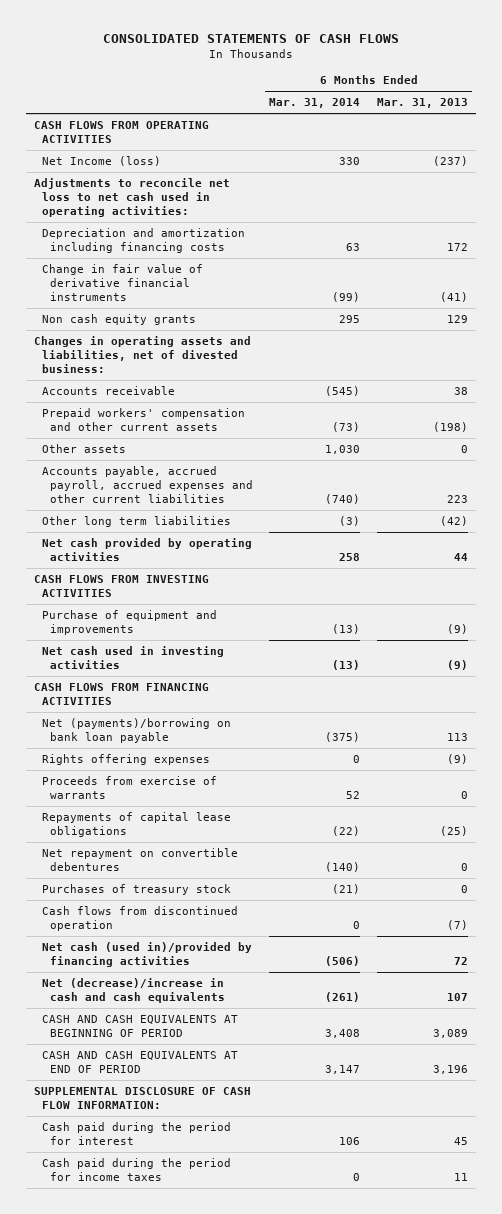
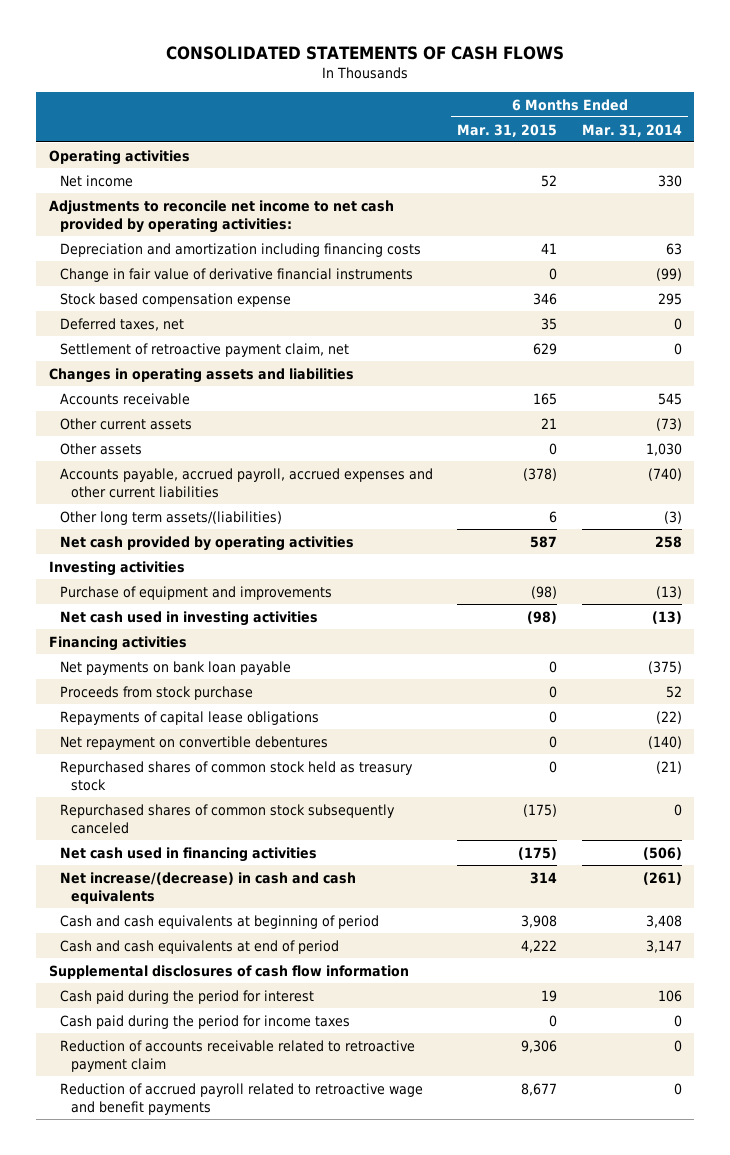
- | 6 Months Ended Mar. 31, 2014 | 6 Months Ended Mar. 31, 2013
+ | 6 Months Ended Mar. 31, 2015 | 6 Months Ended Mar. 31, 2014
- CASH FLOWS FROM OPERATING ACTIVITIES
- Net Income (loss) | 330 | (237)
- Adjustments to reconcile net loss to net cash used in operating activities:
+ Operating activities
+ Net income | 52 | 330
+ Adjustments to reconcile net income to net cash provided by operating activities:
- Non cash equity grants | 295 | 129
- Changes in operating assets and liabilities, net of divested business:
- Accounts receivable | (545) | 38
- Prepaid workers' compensation and other current assets | (73) | (198)
+ Stock based compensation expense | 346 | 295
+ Deferred taxes, net | 35 | 0
+ Settlement of retroactive payment claim, net | 629 | 0
+ Changes in operating assets and liabilities
+ Accounts receivable | 165 | 545
+ Other current assets | 21 | (73)
- Other long term liabilities | (3) | (42)
+ Other long term assets/(liabilities) | 6 | (3)
- CASH FLOWS FROM INVESTING ACTIVITIES
+ Investing activities
- CASH FLOWS FROM FINANCING ACTIVITIES
- Net (payments)/borrowing on bank loan payable | (375) | 113
- Rights offering expenses | 0 | (9)
- Proceeds from exercise of warrants | 52 | 0
+ Financing activities
+ Net payments on bank loan payable | 0 | (375)
+ Proceeds from stock purchase | 0 | 52
- Purchases of treasury stock | (21) | 0
- Cash flows from discontinued operation | 0 | (7)
- Net cash (used in)/provided by financing activities | (506) | 72
- Net (decrease)/increase in cash and cash equivalents | (261) | 107
- CASH AND CASH EQUIVALENTS AT BEGINNING OF PERIOD | 3,408 | 3,089
- CASH AND CASH EQUIVALENTS AT END OF PERIOD | 3,147 | 3,196
- SUPPLEMENTAL DISCLOSURE OF CASH FLOW INFORMATION:
+ Repurchased shares of common stock held as treasury stock | 0 | (21)
+ Repurchased shares of common stock subsequently canceled | (175) | 0
+ Net cash used in financing activities | (175) | (506)
+ Net increase/(decrease) in cash and cash equivalents | 314 | (261)
+ Cash and cash equivalents at beginning of period | 3,908 | 3,408
+ Cash and cash equivalents at end of period | 4,222 | 3,147
+ Supplemental disclosures of cash flow information
+ Reduction of accounts receivable related to retroactive payment claim | 9,306 | 0
+ Reduction of accrued payroll related to retroactive wage and benefit payments | 8,677 | 0

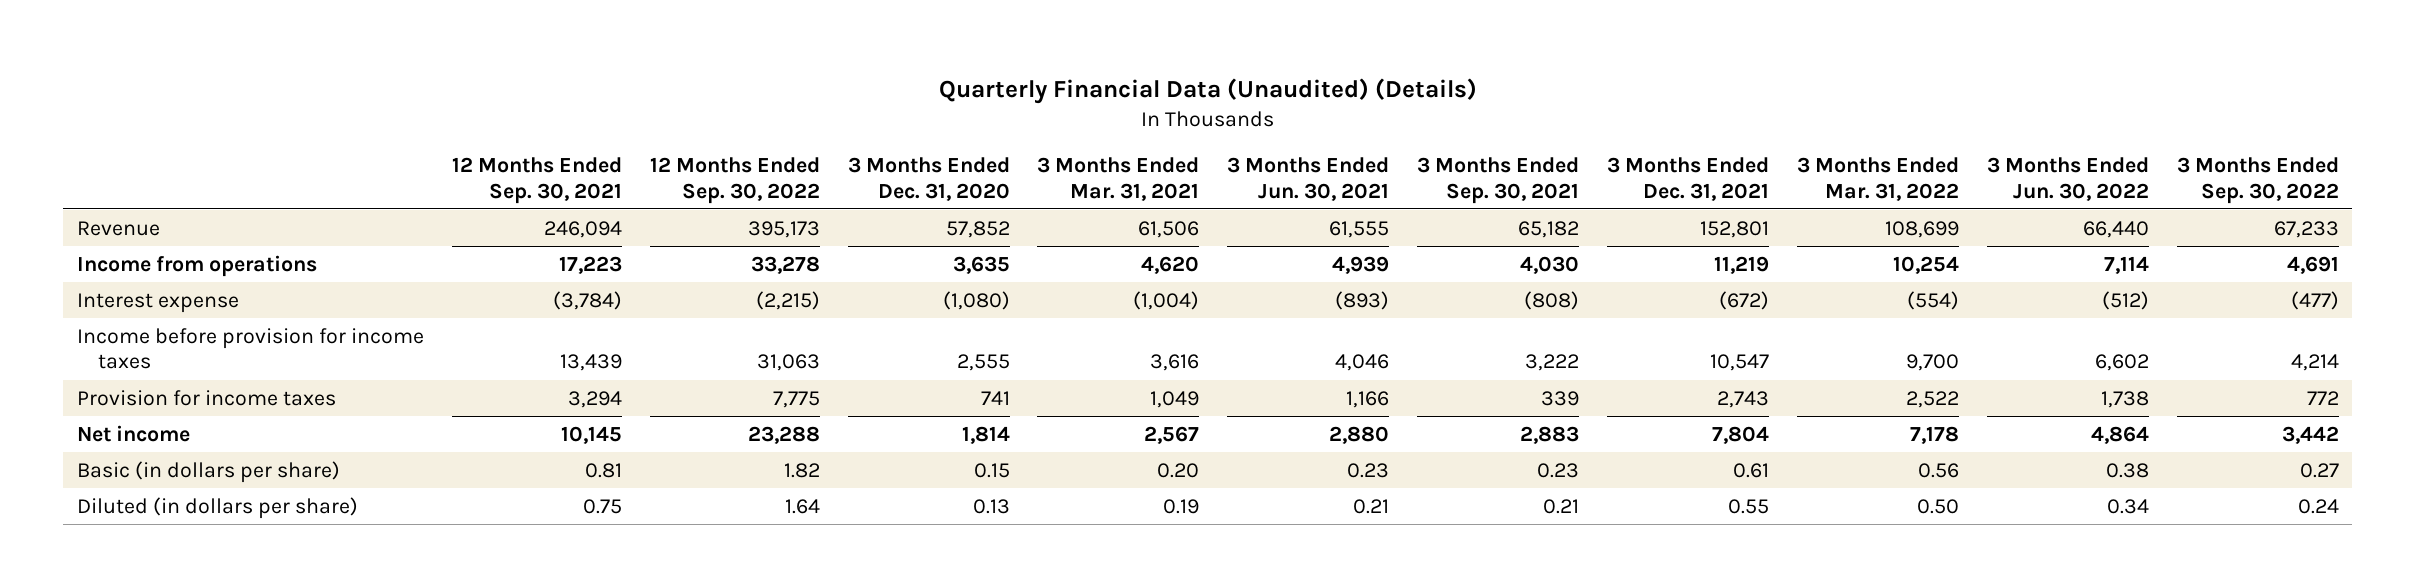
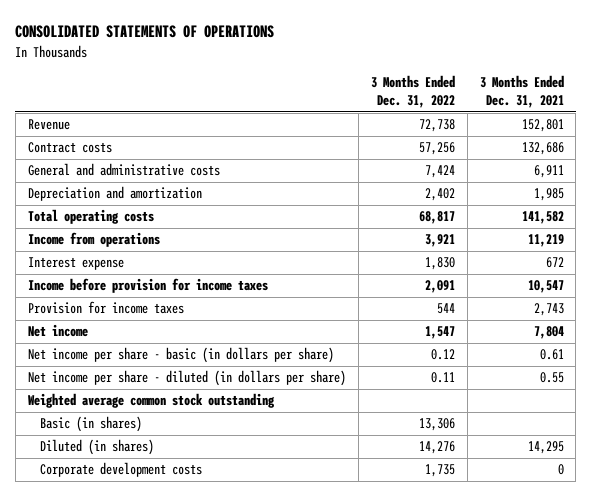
- Quarterly Financial Data (Unaudited) (Details)
+ CONSOLIDATED STATEMENTS OF OPERATIONS
- | 12 Months Ended Sep. 30, 2021 | 12 Months Ended Sep. 30, 2022 | 3 Months Ended Dec. 31, 2020 | 3 Months Ended Mar. 31, 2021 | 3 Months Ended Jun. 30, 2021 | 3 Months Ended Sep. 30, 2021 | 3 Months Ended Dec. 31, 2021 | 3 Months Ended Mar. 31, 2022 | 3 Months Ended Jun. 30, 2022 | 3 Months Ended Sep. 30, 2022
+ | 3 Months Ended Dec. 31, 2022 | 3 Months Ended Dec. 31, 2021
+ Contract costs | 57,256 | 132,686
+ General and administrative costs | 7,424 | 6,911
+ Depreciation and amortization | 2,402 | 1,985
+ Total operating costs | 68,817 | 141,582
- Interest expense | (3,784) | (2,215) | (1,080) | (1,004) | (893) | (808) | (672) | (554) | (512) | (477)
+ Interest expense | 1,830 | 672
- Basic (in dollars per share) | 0.81 | 1.82 | 0.15 | 0.20 | 0.23 | 0.23 | 0.61 | 0.56 | 0.38 | 0.27
- Diluted (in dollars per share) | 0.75 | 1.64 | 0.13 | 0.19 | 0.21 | 0.21 | 0.55 | 0.50 | 0.34 | 0.24
+ Net income per share - basic (in dollars per share) | 0.12 | 0.61
+ Net income per share - diluted (in dollars per share) | 0.11 | 0.55
+ Weighted average common stock outstanding
+ Basic (in shares) | 13,306 |
+ Diluted (in shares) | 14,276 | 14,295
+ Corporate development costs | 1,735 | 0

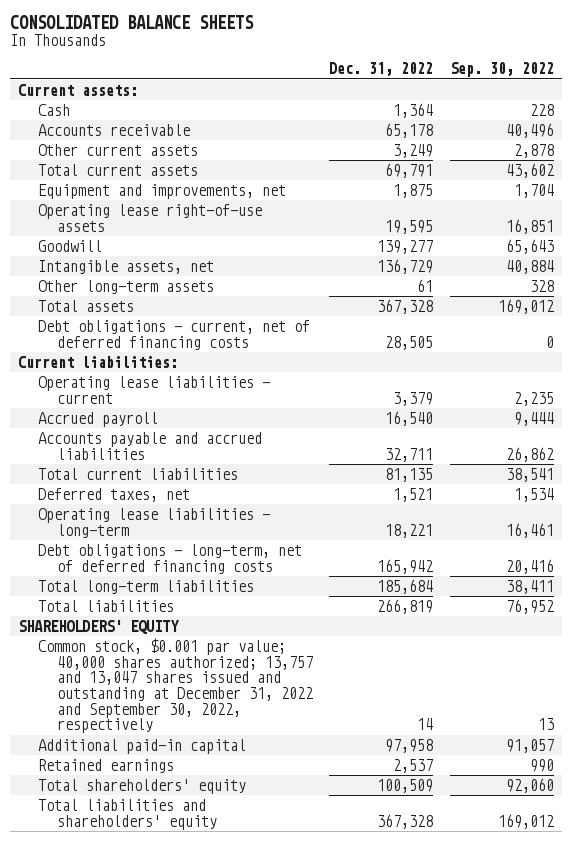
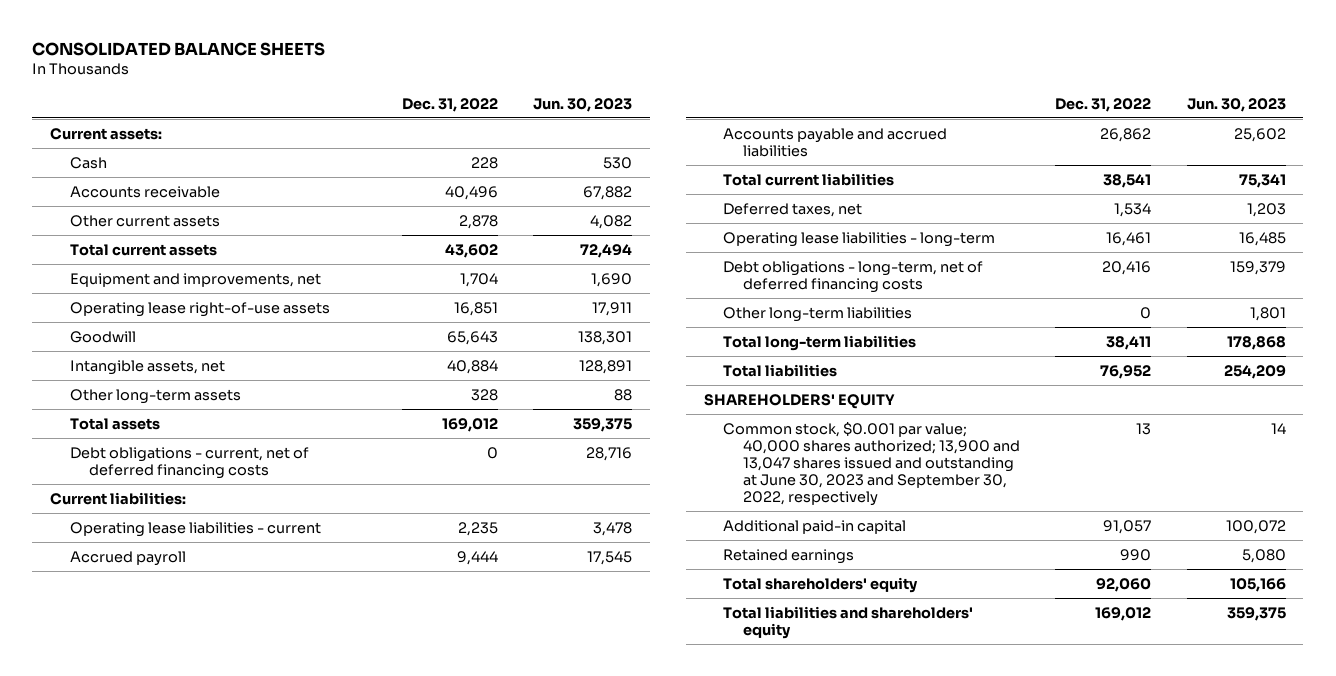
- | Dec. 31, 2022 | Sep. 30, 2022
+ | Dec. 31, 2022 | Jun. 30, 2023
- Cash | 1,364 | 228
- Accounts receivable | 65,178 | 40,496
- Other current assets | 3,249 | 2,878
- Total current assets | 69,791 | 43,602
- Equipment and improvements, net | 1,875 | 1,704
- Operating lease right-of-use assets | 19,595 | 16,851
- Goodwill | 139,277 | 65,643
- Intangible assets, net | 136,729 | 40,884
- Other long-term assets | 61 | 328
- Total assets | 367,328 | 169,012
- Debt obligations - current, net of deferred financing costs | 28,505 | 0
+ Cash | 228 | 530
+ Accounts receivable | 40,496 | 67,882
+ Other current assets | 2,878 | 4,082
+ Total current assets | 43,602 | 72,494
+ Equipment and improvements, net | 1,704 | 1,690
+ Operating lease right-of-use assets | 16,851 | 17,911
+ Goodwill | 65,643 | 138,301
+ Intangible assets, net | 40,884 | 128,891
+ Other long-term assets | 328 | 88
+ Total assets | 169,012 | 359,375
+ Debt obligations - current, net of deferred financing costs | 0 | 28,716
- Operating lease liabilities - current | 3,379 | 2,235
- Accrued payroll | 16,540 | 9,444
- Accounts payable and accrued liabilities | 32,711 | 26,862
- Total current liabilities | 81,135 | 38,541
- Deferred taxes, net | 1,521 | 1,534
- Operating lease liabilities - long-term | 18,221 | 16,461
- Debt obligations - long-term, net of deferred financing costs | 165,942 | 20,416
- Total long-term liabilities | 185,684 | 38,411
- Total liabilities | 266,819 | 76,952
+ Operating lease liabilities - current | 2,235 | 3,478
+ Accrued payroll | 9,444 | 17,545
+ Accounts payable and accrued liabilities | 26,862 | 25,602
+ Total current liabilities | 38,541 | 75,341
+ Deferred taxes, net | 1,534 | 1,203
+ Operating lease liabilities - long-term | 16,461 | 16,485
+ Debt obligations - long-term, net of deferred financing costs | 20,416 | 159,379
+ Other long-term liabilities | 0 | 1,801
+ Total long-term liabilities | 38,411 | 178,868
+ Total liabilities | 76,952 | 254,209
- Common stock, $0.001 par value; 40,000 shares authorized; 13,757 and 13,047 shares issued and outstanding at December 31, 2022 and September 30, 2022, respectively | 14 | 13
- Additional paid-in capital | 97,958 | 91,057
- Retained earnings | 2,537 | 990
- Total shareholders' equity | 100,509 | 92,060
- Total liabilities and shareholders' equity | 367,328 | 169,012
+ Common stock, $0.001 par value; 40,000 shares authorized; 13,900 and 13,047 shares issued and outstanding at June 30, 2023 and September 30, 2022, respectively | 13 | 14
+ Additional paid-in capital | 91,057 | 100,072
+ Retained earnings | 990 | 5,080
+ Total shareholders' equity | 92,060 | 105,166
+ Total liabilities and shareholders' equity | 169,012 | 359,375

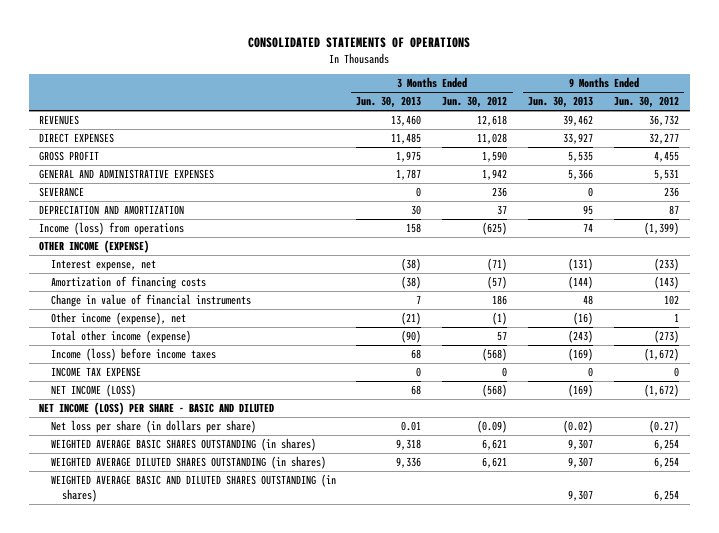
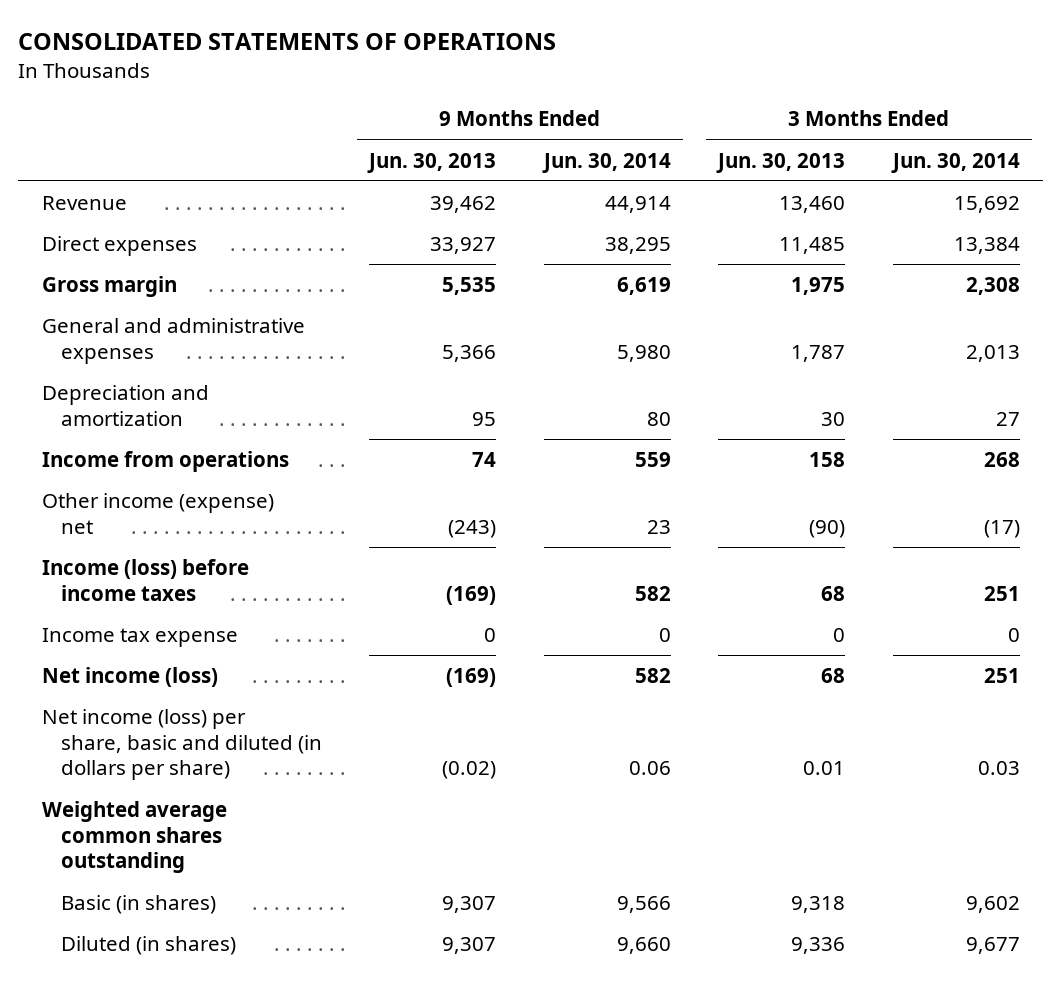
- | 3 Months Ended Jun. 30, 2013 | 3 Months Ended Jun. 30, 2012 | 9 Months Ended Jun. 30, 2013 | 9 Months Ended Jun. 30, 2012
+ | 9 Months Ended Jun. 30, 2013 | 9 Months Ended Jun. 30, 2014 | 3 Months Ended Jun. 30, 2013 | 3 Months Ended Jun. 30, 2014
- REVENUES | 13,460 | 12,618 | 39,462 | 36,732
- DIRECT EXPENSES | 11,485 | 11,028 | 33,927 | 32,277
- GROSS PROFIT | 1,975 | 1,590 | 5,535 | 4,455
- GENERAL AND ADMINISTRATIVE EXPENSES | 1,787 | 1,942 | 5,366 | 5,531
- SEVERANCE | 0 | 236 | 0 | 236
- DEPRECIATION AND AMORTIZATION | 30 | 37 | 95 | 87
- Income (loss) from operations | 158 | (625) | 74 | (1,399)
- OTHER INCOME (EXPENSE)
- Interest expense, net | (38) | (71) | (131) | (233)
- Amortization of financing costs | (38) | (57) | (144) | (143)
- Change in value of financial instruments | 7 | 186 | 48 | 102
- Other income (expense), net | (21) | (1) | (16) | 1
- Total other income (expense) | (90) | 57 | (243) | (273)
+ Revenue | 39,462 | 44,914 | 13,460 | 15,692
+ Direct expenses | 33,927 | 38,295 | 11,485 | 13,384
+ Gross margin | 5,535 | 6,619 | 1,975 | 2,308
+ General and administrative expenses | 5,366 | 5,980 | 1,787 | 2,013
+ Depreciation and amortization | 95 | 80 | 30 | 27
+ Income from operations | 74 | 559 | 158 | 268
+ Other income (expense) net | (243) | 23 | (90) | (17)
- INCOME TAX EXPENSE | 0 | 0 | 0 | 0
- NET INCOME (LOSS) | 68 | (568) | (169) | (1,672)
- NET INCOME (LOSS) PER SHARE - BASIC AND DILUTED
- Net loss per share (in dollars per share) | 0.01 | (0.09) | (0.02) | (0.27)
- WEIGHTED AVERAGE BASIC SHARES OUTSTANDING (in shares) | 9,318 | 6,621 | 9,307 | 6,254
- WEIGHTED AVERAGE DILUTED SHARES OUTSTANDING (in shares) | 9,336 | 6,621 | 9,307 | 6,254
- WEIGHTED AVERAGE BASIC AND DILUTED SHARES OUTSTANDING (in shares) | | | 9,307 | 6,254
+ Income tax expense | 0 | 0 | 0 | 0
+ Net income (loss) | (169) | 582 | 68 | 251
+ Net income (loss) per share, basic and diluted (in dollars per share) | (0.02) | 0.06 | 0.01 | 0.03
+ Weighted average common shares outstanding
+ Basic (in shares) | 9,307 | 9,566 | 9,318 | 9,602
+ Diluted (in shares) | 9,307 | 9,660 | 9,336 | 9,677

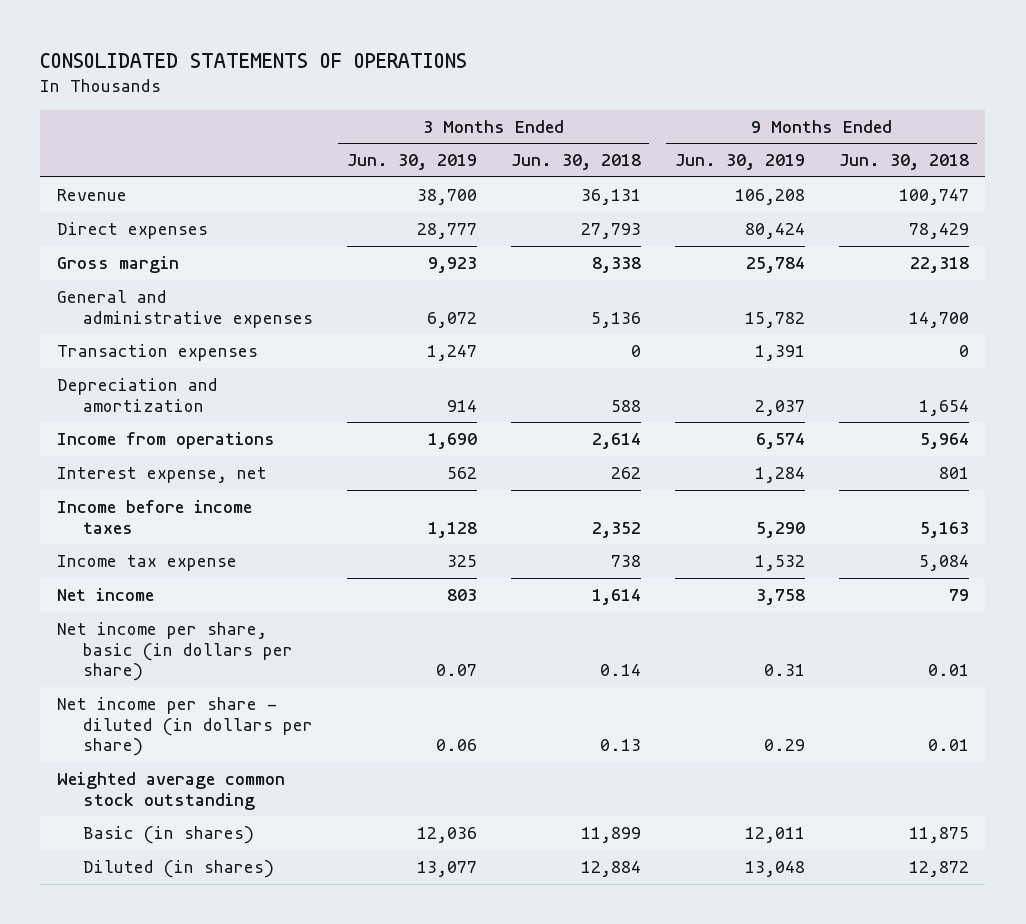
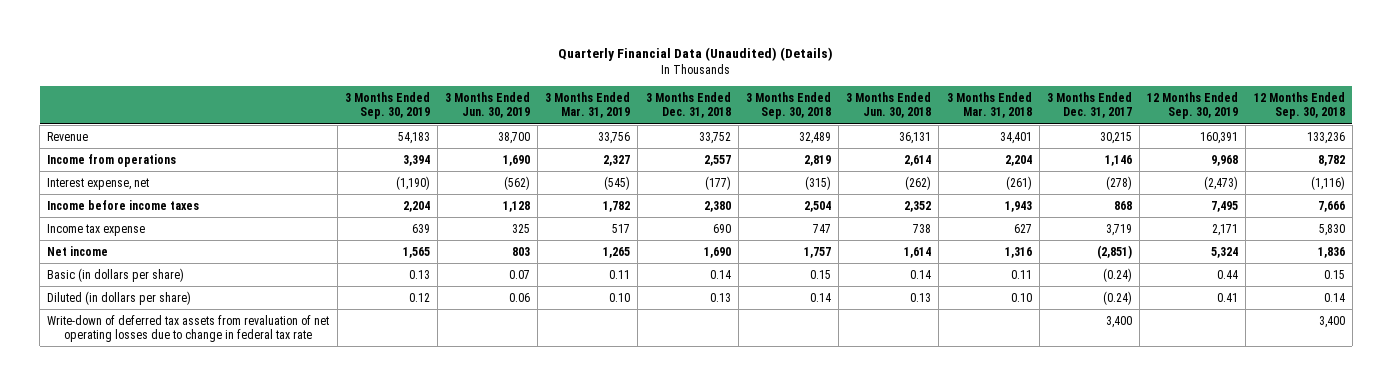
- CONSOLIDATED STATEMENTS OF OPERATIONS
+ Quarterly Financial Data (Unaudited) (Details)
- | 3 Months Ended Jun. 30, 2019 | 3 Months Ended Jun. 30, 2018 | 9 Months Ended Jun. 30, 2019 | 9 Months Ended Jun. 30, 2018
+ | 3 Months Ended Sep. 30, 2019 | 3 Months Ended Jun. 30, 2019 | 3 Months Ended Mar. 31, 2019 | 3 Months Ended Dec. 31, 2018 | 3 Months Ended Sep. 30, 2018 | 3 Months Ended Jun. 30, 2018 | 3 Months Ended Mar. 31, 2018 | 3 Months Ended Dec. 31, 2017 | 12 Months Ended Sep. 30, 2019 | 12 Months Ended Sep. 30, 2018
- Direct expenses | 28,777 | 27,793 | 80,424 | 78,429
- Gross margin | 9,923 | 8,338 | 25,784 | 22,318
- General and administrative expenses | 6,072 | 5,136 | 15,782 | 14,700
- Transaction expenses | 1,247 | 0 | 1,391 | 0
- Depreciation and amortization | 914 | 588 | 2,037 | 1,654
- Interest expense, net | 562 | 262 | 1,284 | 801
+ Interest expense, net | (1,190) | (562) | (545) | (177) | (315) | (262) | (261) | (278) | (2,473) | (1,116)
- Net income per share, basic (in dollars per share) | 0.07 | 0.14 | 0.31 | 0.01
- Net income per share - diluted (in dollars per share) | 0.06 | 0.13 | 0.29 | 0.01
- Weighted average common stock outstanding
- Basic (in shares) | 12,036 | 11,899 | 12,011 | 11,875
- Diluted (in shares) | 13,077 | 12,884 | 13,048 | 12,872
+ Basic (in dollars per share) | 0.13 | 0.07 | 0.11 | 0.14 | 0.15 | 0.14 | 0.11 | (0.24) | 0.44 | 0.15
+ Diluted (in dollars per share) | 0.12 | 0.06 | 0.10 | 0.13 | 0.14 | 0.13 | 0.10 | (0.24) | 0.41 | 0.14
+ Write-down of deferred tax assets from revaluation of net operating losses due to change in federal tax rate | | | | | | | | 3,400 | | 3,400

